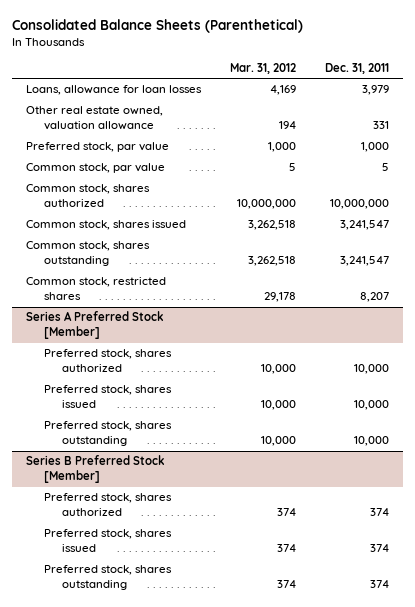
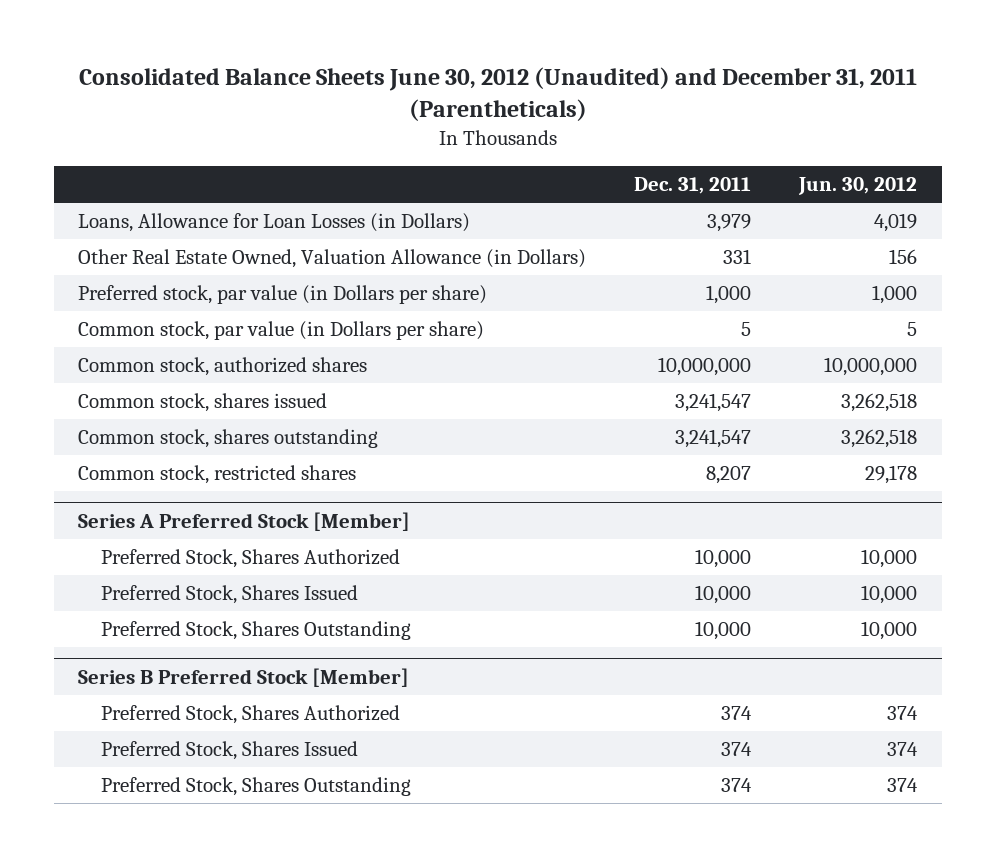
- Consolidated Balance Sheets (Parenthetical)
+ Consolidated Balance Sheets June 30, 2012 (Unaudited) and December 31, 2011 (Parentheticals)
- | Mar. 31, 2012 | Dec. 31, 2011
+ | Dec. 31, 2011 | Jun. 30, 2012
- Loans, allowance for loan losses | 4,169 | 3,979
- Other real estate owned, valuation allowance | 194 | 331
- Preferred stock, par value | 1,000 | 1,000
- Common stock, par value | 5 | 5
- Common stock, shares authorized | 10,000,000 | 10,000,000
+ Loans, Allowance for Loan Losses (in Dollars) | 3,979 | 4,019
+ Other Real Estate Owned, Valuation Allowance (in Dollars) | 331 | 156
+ Preferred stock, par value (in Dollars per share) | 1,000 | 1,000
+ Common stock, par value (in Dollars per share) | 5 | 5
+ Common stock, authorized shares | 10,000,000 | 10,000,000
@ Series A Preferred Stock [Member]
- Preferred stock, shares authorized | 10,000 | 10,000
- Preferred stock, shares issued | 10,000 | 10,000
- Preferred stock, shares outstanding | 10,000 | 10,000
+ Preferred Stock, Shares Authorized | 10,000 | 10,000
+ Preferred Stock, Shares Issued | 10,000 | 10,000
+ Preferred Stock, Shares Outstanding | 10,000 | 10,000
@ Series B Preferred Stock [Member]
- Preferred stock, shares authorized | 374 | 374
- Preferred stock, shares issued | 374 | 374
- Preferred stock, shares outstanding | 374 | 374
+ Preferred Stock, Shares Authorized | 374 | 374
+ Preferred Stock, Shares Issued | 374 | 374
+ Preferred Stock, Shares Outstanding | 374 | 374

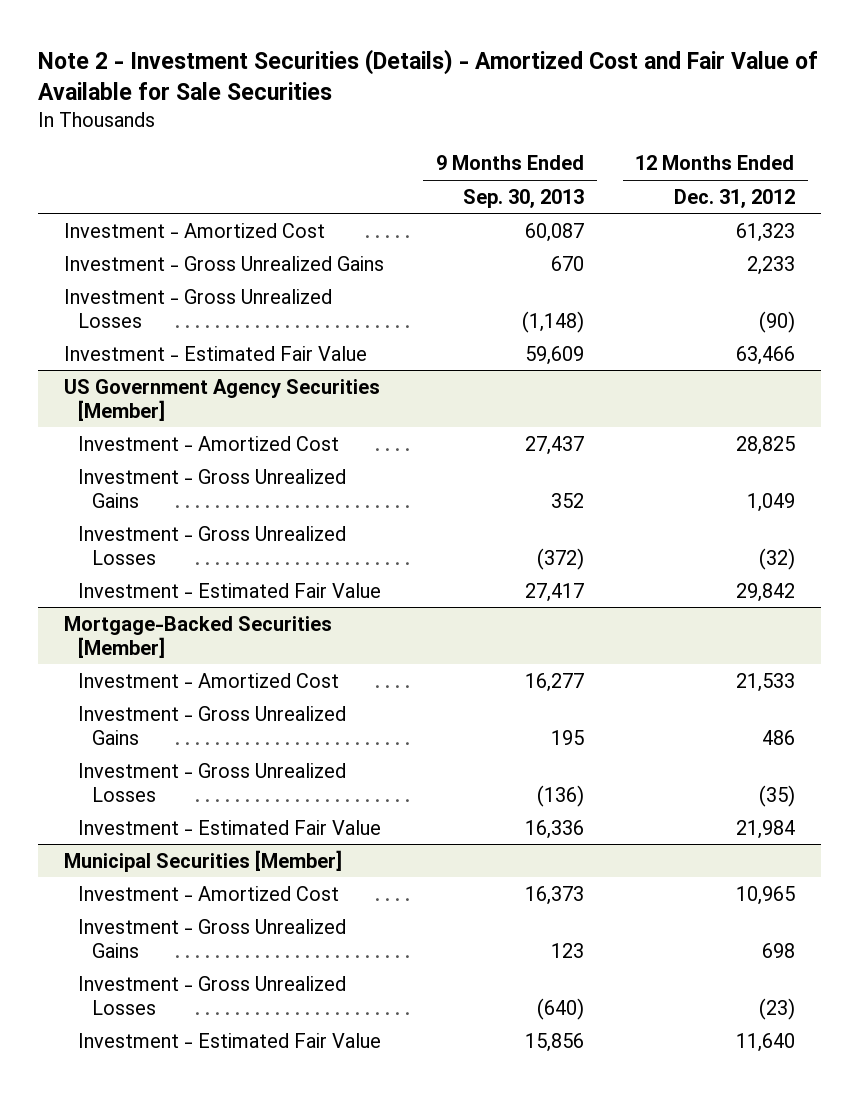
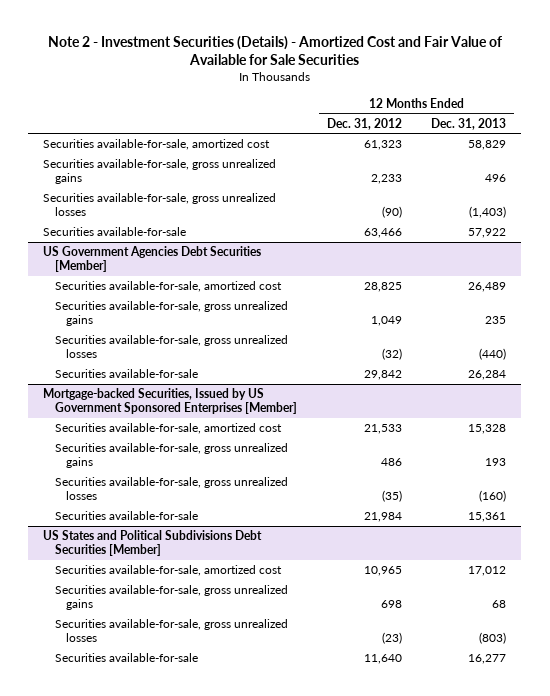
- | 9 Months Ended Sep. 30, 2013 | 12 Months Ended Dec. 31, 2012
+ | 12 Months Ended Dec. 31, 2012 | 12 Months Ended Dec. 31, 2013
- Investment - Amortized Cost | 60,087 | 61,323
- Investment - Gross Unrealized Gains | 670 | 2,233
- Investment - Gross Unrealized Losses | (1,148) | (90)
- Investment - Estimated Fair Value | 59,609 | 63,466
- US Government Agency Securities [Member]
- Investment - Amortized Cost | 27,437 | 28,825
- Investment - Gross Unrealized Gains | 352 | 1,049
- Investment - Gross Unrealized Losses | (372) | (32)
- Investment - Estimated Fair Value | 27,417 | 29,842
- Mortgage-Backed Securities [Member]
- Investment - Amortized Cost | 16,277 | 21,533
- Investment - Gross Unrealized Gains | 195 | 486
- Investment - Gross Unrealized Losses | (136) | (35)
- Investment - Estimated Fair Value | 16,336 | 21,984
- Municipal Securities [Member]
- Investment - Amortized Cost | 16,373 | 10,965
- Investment - Gross Unrealized Gains | 123 | 698
- Investment - Gross Unrealized Losses | (640) | (23)
- Investment - Estimated Fair Value | 15,856 | 11,640
+ Securities available-for-sale, amortized cost | 61,323 | 58,829
+ Securities available-for-sale, gross unrealized gains | 2,233 | 496
+ Securities available-for-sale, gross unrealized losses | (90) | (1,403)
+ Securities available-for-sale | 63,466 | 57,922
+ US Government Agencies Debt Securities [Member]
+ Securities available-for-sale, amortized cost | 28,825 | 26,489
+ Securities available-for-sale, gross unrealized gains | 1,049 | 235
+ Securities available-for-sale, gross unrealized losses | (32) | (440)
+ Securities available-for-sale | 29,842 | 26,284
+ Mortgage-backed Securities, Issued by US Government Sponsored Enterprises [Member]
+ Securities available-for-sale, amortized cost | 21,533 | 15,328
+ Securities available-for-sale, gross unrealized gains | 486 | 193
+ Securities available-for-sale, gross unrealized losses | (35) | (160)
+ Securities available-for-sale | 21,984 | 15,361
+ US States and Political Subdivisions Debt Securities [Member]
+ Securities available-for-sale, amortized cost | 10,965 | 17,012
+ Securities available-for-sale, gross unrealized gains | 698 | 68
+ Securities available-for-sale, gross unrealized losses | (23) | (803)
+ Securities available-for-sale | 11,640 | 16,277

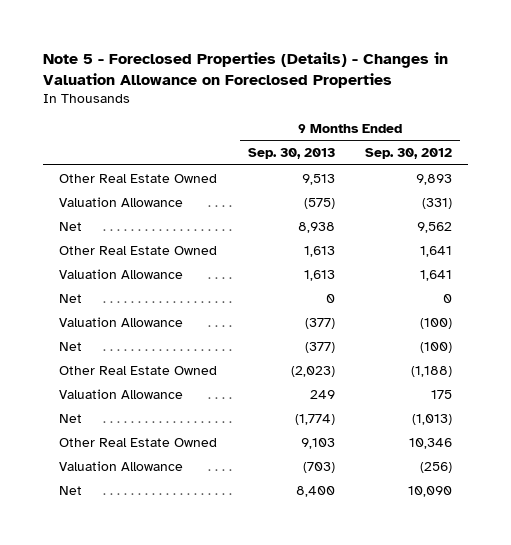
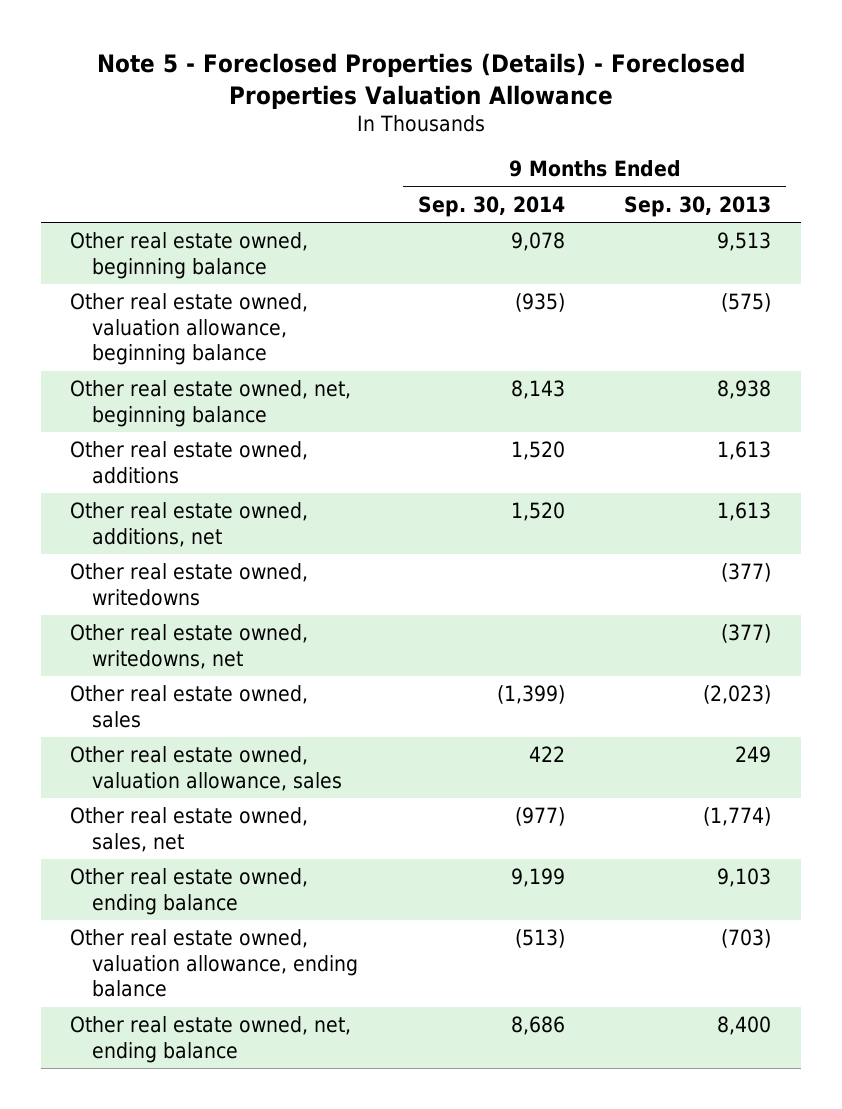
- Note 5 - Foreclosed Properties (Details) - Changes in Valuation Allowance on Foreclosed Properties
+ Note 5 - Foreclosed Properties (Details) - Foreclosed Properties Valuation Allowance
- | 9 Months Ended Sep. 30, 2013 | 9 Months Ended Sep. 30, 2012
+ | 9 Months Ended Sep. 30, 2014 | 9 Months Ended Sep. 30, 2013
- Other Real Estate Owned | 9,513 | 9,893
- Valuation Allowance | (575) | (331)
- Net | 8,938 | 9,562
- Other Real Estate Owned | 1,613 | 1,641
- Valuation Allowance | 1,613 | 1,641
- Net | 0 | 0
- Valuation Allowance | (377) | (100)
- Net | (377) | (100)
- Other Real Estate Owned | (2,023) | (1,188)
- Valuation Allowance | 249 | 175
- Net | (1,774) | (1,013)
- Other Real Estate Owned | 9,103 | 10,346
- Valuation Allowance | (703) | (256)
- Net | 8,400 | 10,090
+ Other real estate owned, beginning balance | 9,078 | 9,513
+ Other real estate owned, valuation allowance, beginning balance | (935) | (575)
+ Other real estate owned, net, beginning balance | 8,143 | 8,938
+ Other real estate owned, additions | 1,520 | 1,613
+ Other real estate owned, additions, net | 1,520 | 1,613
+ Other real estate owned, writedowns | | (377)
+ Other real estate owned, writedowns, net | | (377)
+ Other real estate owned, sales | (1,399) | (2,023)
+ Other real estate owned, valuation allowance, sales | 422 | 249
+ Other real estate owned, sales, net | (977) | (1,774)
+ Other real estate owned, ending balance | 9,199 | 9,103
+ Other real estate owned, valuation allowance, ending balance | (513) | (703)
+ Other real estate owned, net, ending balance | 8,686 | 8,400

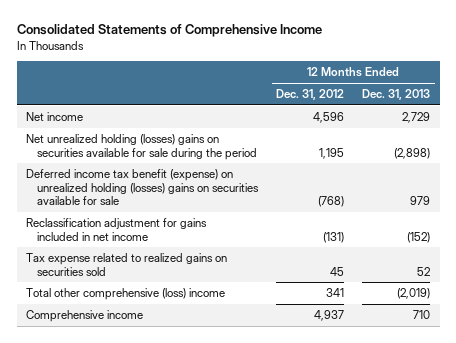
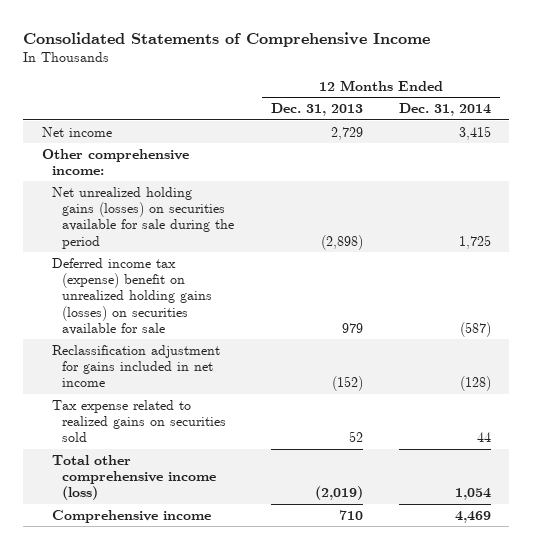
- | 12 Months Ended Dec. 31, 2012 | 12 Months Ended Dec. 31, 2013
+ | 12 Months Ended Dec. 31, 2013 | 12 Months Ended Dec. 31, 2014
- Net unrealized holding (losses) gains on securities available for sale during the period | 1,195 | (2,898)
- Deferred income tax benefit (expense) on unrealized holding (losses) gains on securities available for sale | (768) | 979
+ Other comprehensive income:
+ Net unrealized holding gains (losses) on securities available for sale during the period | (2,898) | 1,725
+ Deferred income tax (expense) benefit on unrealized holding gains (losses) on securities available for sale | 979 | (587)
- Total other comprehensive (loss) income | 341 | (2,019)
+ Total other comprehensive income (loss) | (2,019) | 1,054

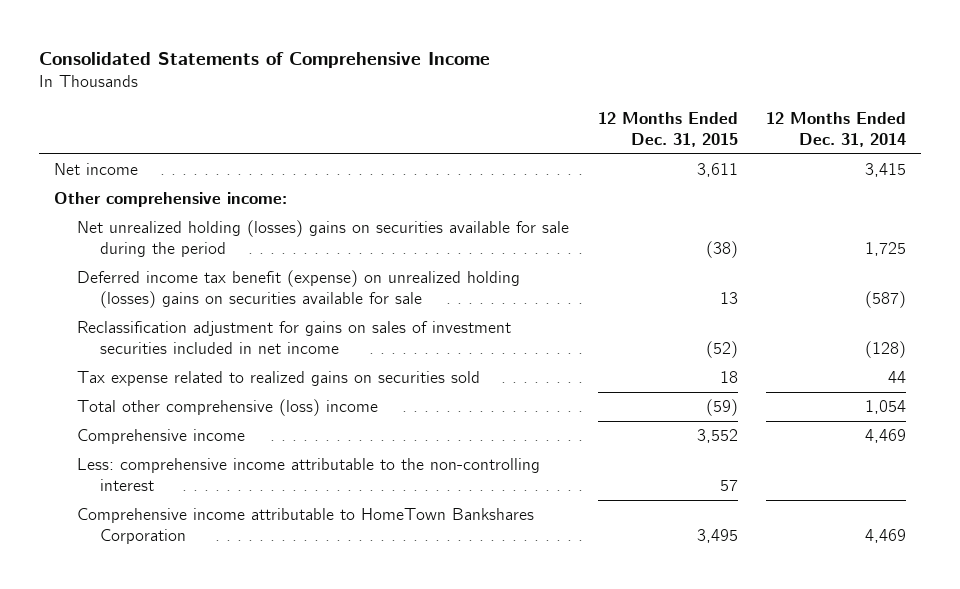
- | 12 Months Ended Dec. 31, 2013 | 12 Months Ended Dec. 31, 2014
+ | 12 Months Ended Dec. 31, 2015 | 12 Months Ended Dec. 31, 2014
- Net unrealized holding gains (losses) on securities available for sale during the period | (2,898) | 1,725
- Deferred income tax (expense) benefit on unrealized holding gains (losses) on securities available for sale | 979 | (587)
- Reclassification adjustment for gains included in net income | (152) | (128)
+ Net unrealized holding (losses) gains on securities available for sale during the period | (38) | 1,725
+ Deferred income tax benefit (expense) on unrealized holding (losses) gains on securities available for sale | 13 | (587)
+ Reclassification adjustment for gains on sales of investment securities included in net income | (52) | (128)
- Total other comprehensive income (loss) | (2,019) | 1,054
+ Total other comprehensive (loss) income | (59) | 1,054
+ Less: comprehensive income attributable to the non-controlling interest | 57 |
+ Comprehensive income attributable to HomeTown Bankshares Corporation | 3,495 | 4,469

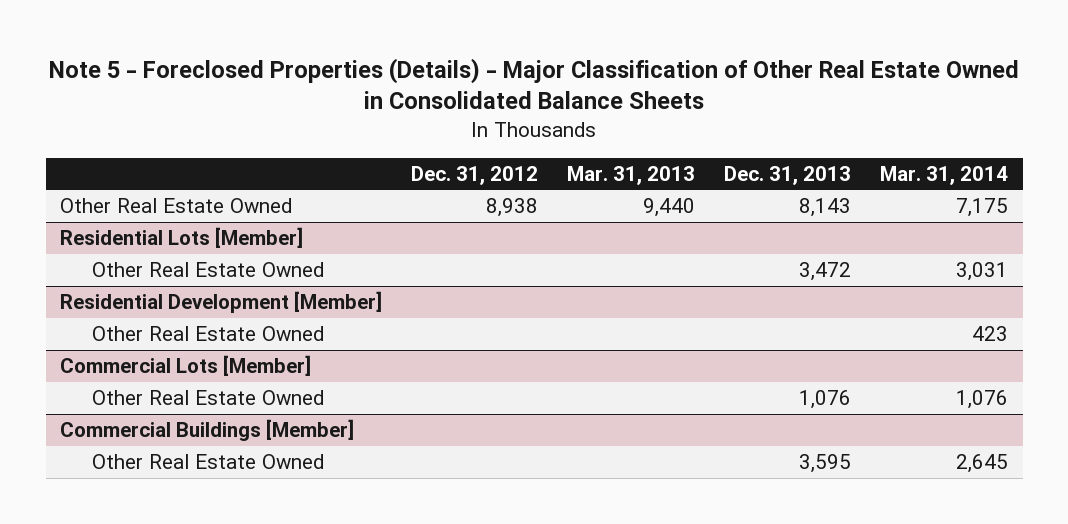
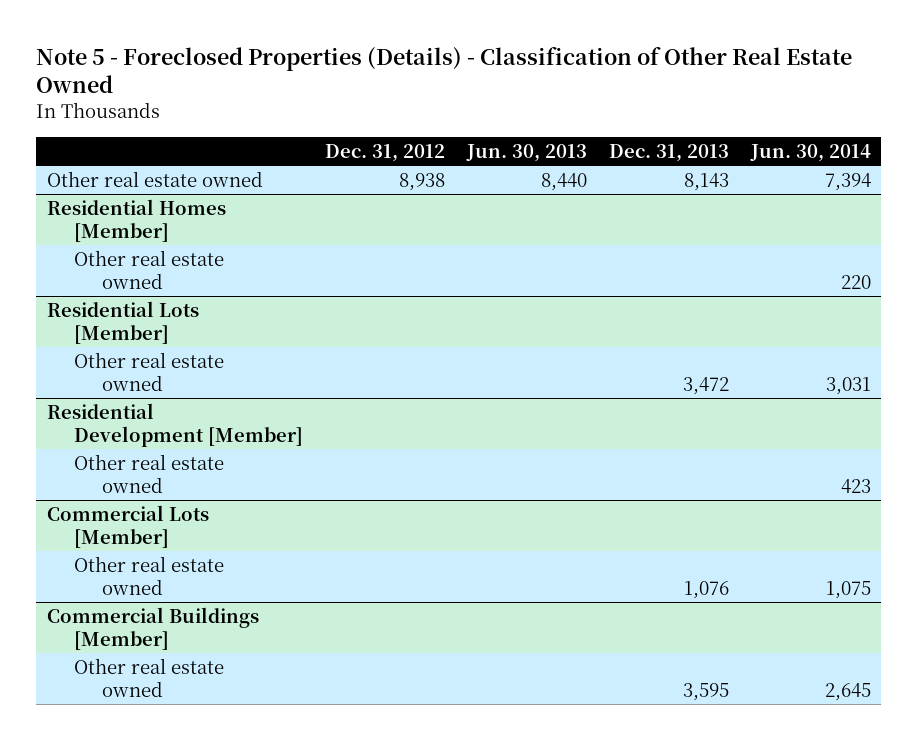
- Note 5 - Foreclosed Properties (Details) - Major Classification of Other Real Estate Owned in Consolidated Balance Sheets
+ Note 5 - Foreclosed Properties (Details) - Classification of Other Real Estate Owned
- | Dec. 31, 2012 | Mar. 31, 2013 | Dec. 31, 2013 | Mar. 31, 2014
+ | Dec. 31, 2012 | Jun. 30, 2013 | Dec. 31, 2013 | Jun. 30, 2014
- Other Real Estate Owned | 8,938 | 9,440 | 8,143 | 7,175
+ Other real estate owned | 8,938 | 8,440 | 8,143 | 7,394
+ Residential Homes [Member]
+ Other real estate owned | | | | 220
@ Residential Lots [Member]
- Other Real Estate Owned | | | 3,472 | 3,031
+ Other real estate owned | | | 3,472 | 3,031
@ Residential Development [Member]
- Other Real Estate Owned | | | | 423
+ Other real estate owned | | | | 423
@ Commercial Lots [Member]
- Other Real Estate Owned | | | 1,076 | 1,076
+ Other real estate owned | | | 1,076 | 1,075
@ Commercial Buildings [Member]
- Other Real Estate Owned | | | 3,595 | 2,645
+ Other real estate owned | | | 3,595 | 2,645

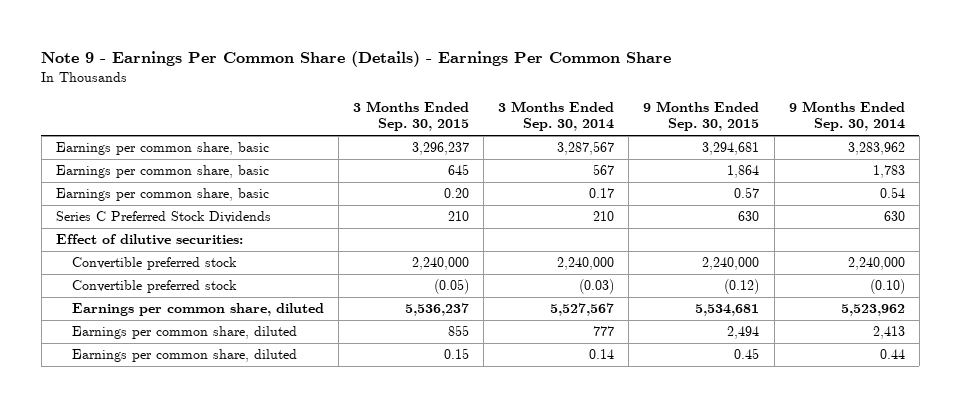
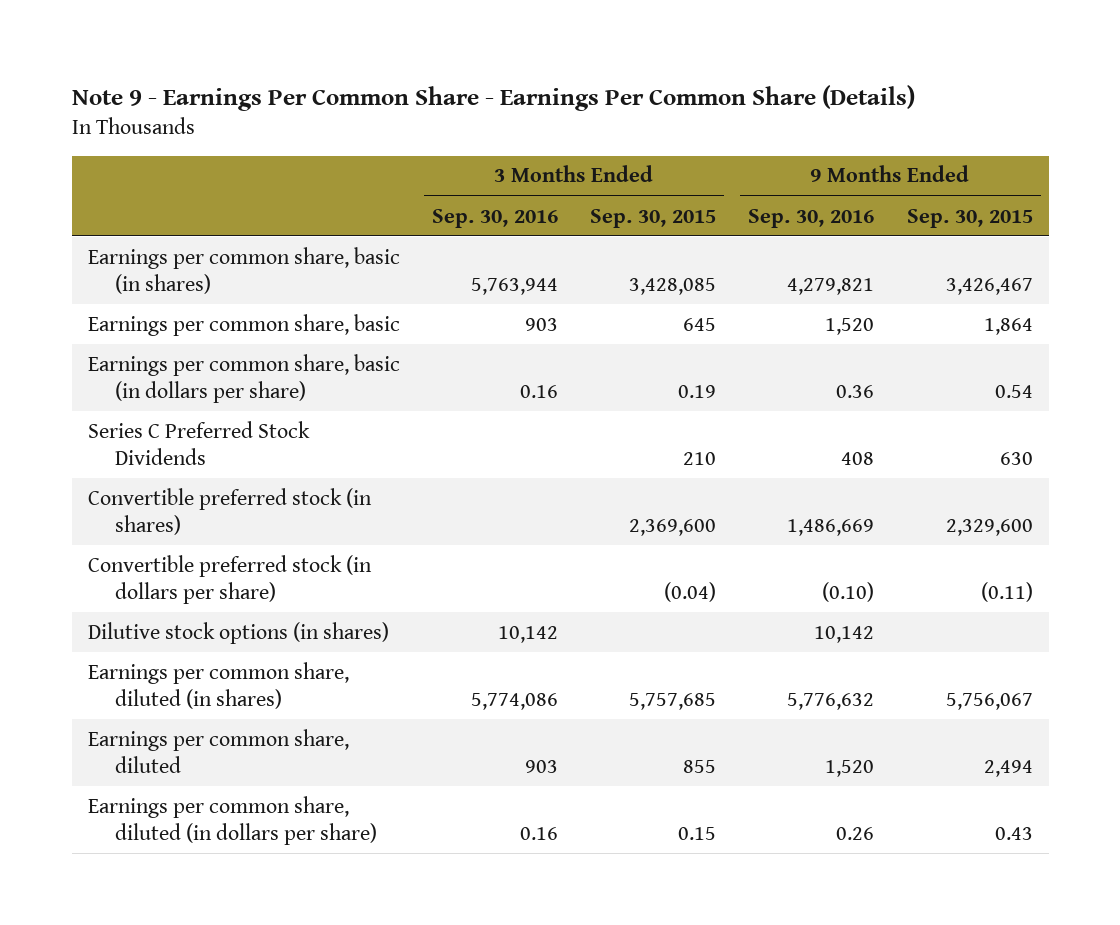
- Note 9 - Earnings Per Common Share (Details) - Earnings Per Common Share
+ Note 9 - Earnings Per Common Share - Earnings Per Common Share (Details)
- | 3 Months Ended Sep. 30, 2015 | 3 Months Ended Sep. 30, 2014 | 9 Months Ended Sep. 30, 2015 | 9 Months Ended Sep. 30, 2014
+ | 3 Months Ended Sep. 30, 2016 | 3 Months Ended Sep. 30, 2015 | 9 Months Ended Sep. 30, 2016 | 9 Months Ended Sep. 30, 2015
- Earnings per common share, basic | 3,296,237 | 3,287,567 | 3,294,681 | 3,283,962
+ Earnings per common share, basic (in shares) | 5,763,944 | 3,428,085 | 4,279,821 | 3,426,467
- Earnings per common share, basic | 0.20 | 0.17 | 0.57 | 0.54
+ Earnings per common share, basic (in dollars per share) | 0.16 | 0.19 | 0.36 | 0.54
- Effect of dilutive securities:
- Convertible preferred stock | 2,240,000 | 2,240,000 | 2,240,000 | 2,240,000
- Convertible preferred stock | (0.05) | (0.03) | (0.12) | (0.10)
- Earnings per common share, diluted | 5,536,237 | 5,527,567 | 5,534,681 | 5,523,962
+ Convertible preferred stock (in shares) | | 2,369,600 | 1,486,669 | 2,329,600
+ Convertible preferred stock (in dollars per share) | | (0.04) | (0.10) | (0.11)
+ Dilutive stock options (in shares) | 10,142 | | 10,142 |
+ Earnings per common share, diluted (in shares) | 5,774,086 | 5,757,685 | 5,776,632 | 5,756,067
- Earnings per common share, diluted | 0.15 | 0.14 | 0.45 | 0.44
+ Earnings per common share, diluted (in dollars per share) | 0.16 | 0.15 | 0.26 | 0.43

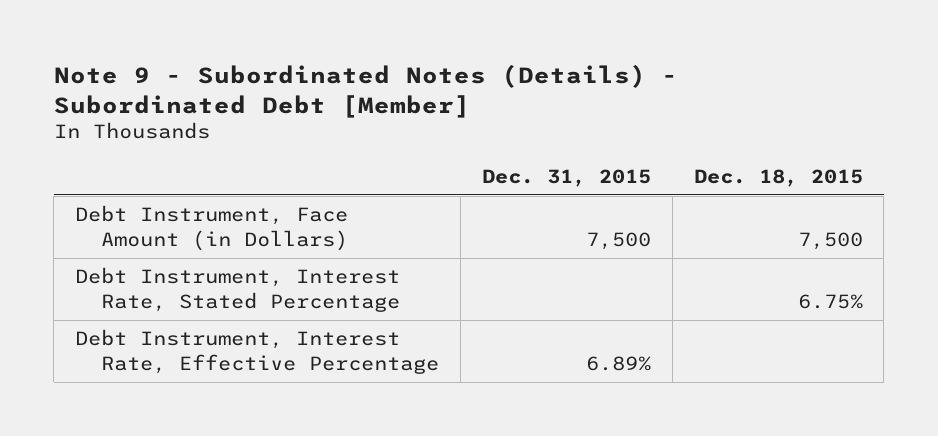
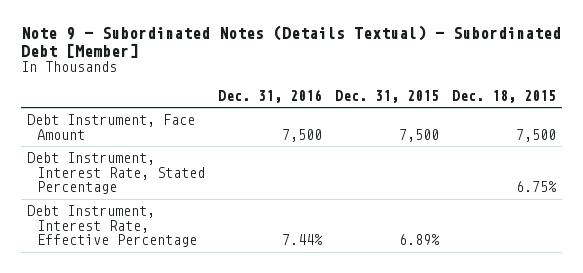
- Note 9 - Subordinated Notes (Details) - Subordinated Debt [Member]
+ Note 9 - Subordinated Notes (Details Textual) - Subordinated Debt [Member]
- | Dec. 31, 2015 | Dec. 18, 2015
+ | Dec. 31, 2016 | Dec. 31, 2015 | Dec. 18, 2015
- Debt Instrument, Face Amount (in Dollars) | 7,500 | 7,500
+ Debt Instrument, Face Amount | 7,500 | 7,500 | 7,500

